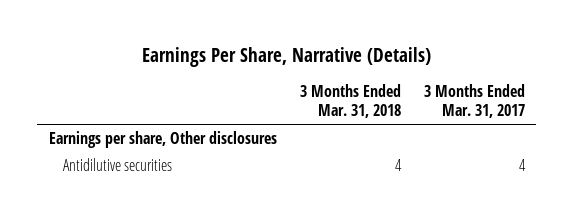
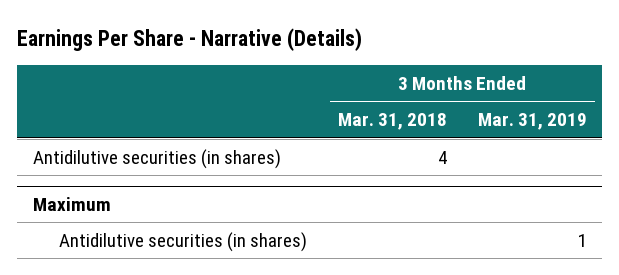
- Earnings Per Share, Narrative (Details)
+ Earnings Per Share - Narrative (Details)
- | 3 Months Ended Mar. 31, 2018 | 3 Months Ended Mar. 31, 2017
+ | 3 Months Ended Mar. 31, 2018 | 3 Months Ended Mar. 31, 2019
- Earnings per share, Other disclosures
- Antidilutive securities | 4 | 4
+ Antidilutive securities (in shares) | 4 |
+ Maximum
+ Antidilutive securities (in shares) | | 1

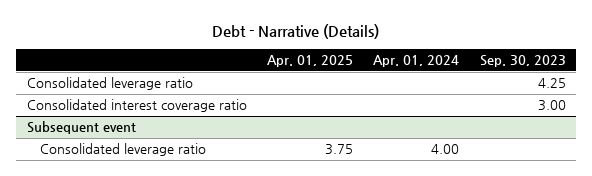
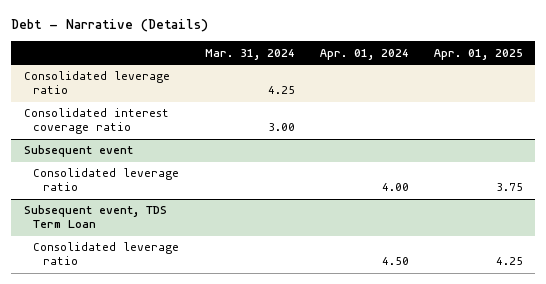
- | Apr. 01, 2025 | Apr. 01, 2024 | Sep. 30, 2023
+ | Mar. 31, 2024 | Apr. 01, 2024 | Apr. 01, 2025
+ Subsequent event, TDS Term Loan
+ Consolidated leverage ratio | | 4.50 | 4.25

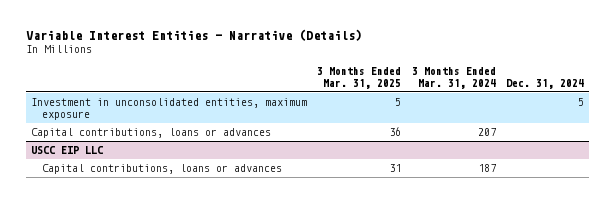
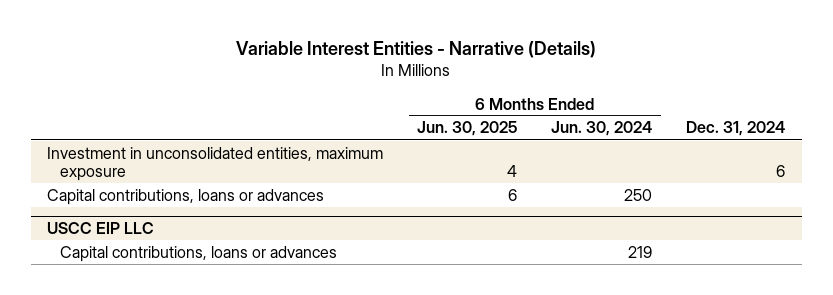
- | 3 Months Ended Mar. 31, 2025 | 3 Months Ended Mar. 31, 2024 | Dec. 31, 2024
+ | 6 Months Ended Jun. 30, 2025 | 6 Months Ended Jun. 30, 2024 | Dec. 31, 2024
- Investment in unconsolidated entities, maximum exposure | 5 | | 5
+ Investment in unconsolidated entities, maximum exposure | 4 | | 6

